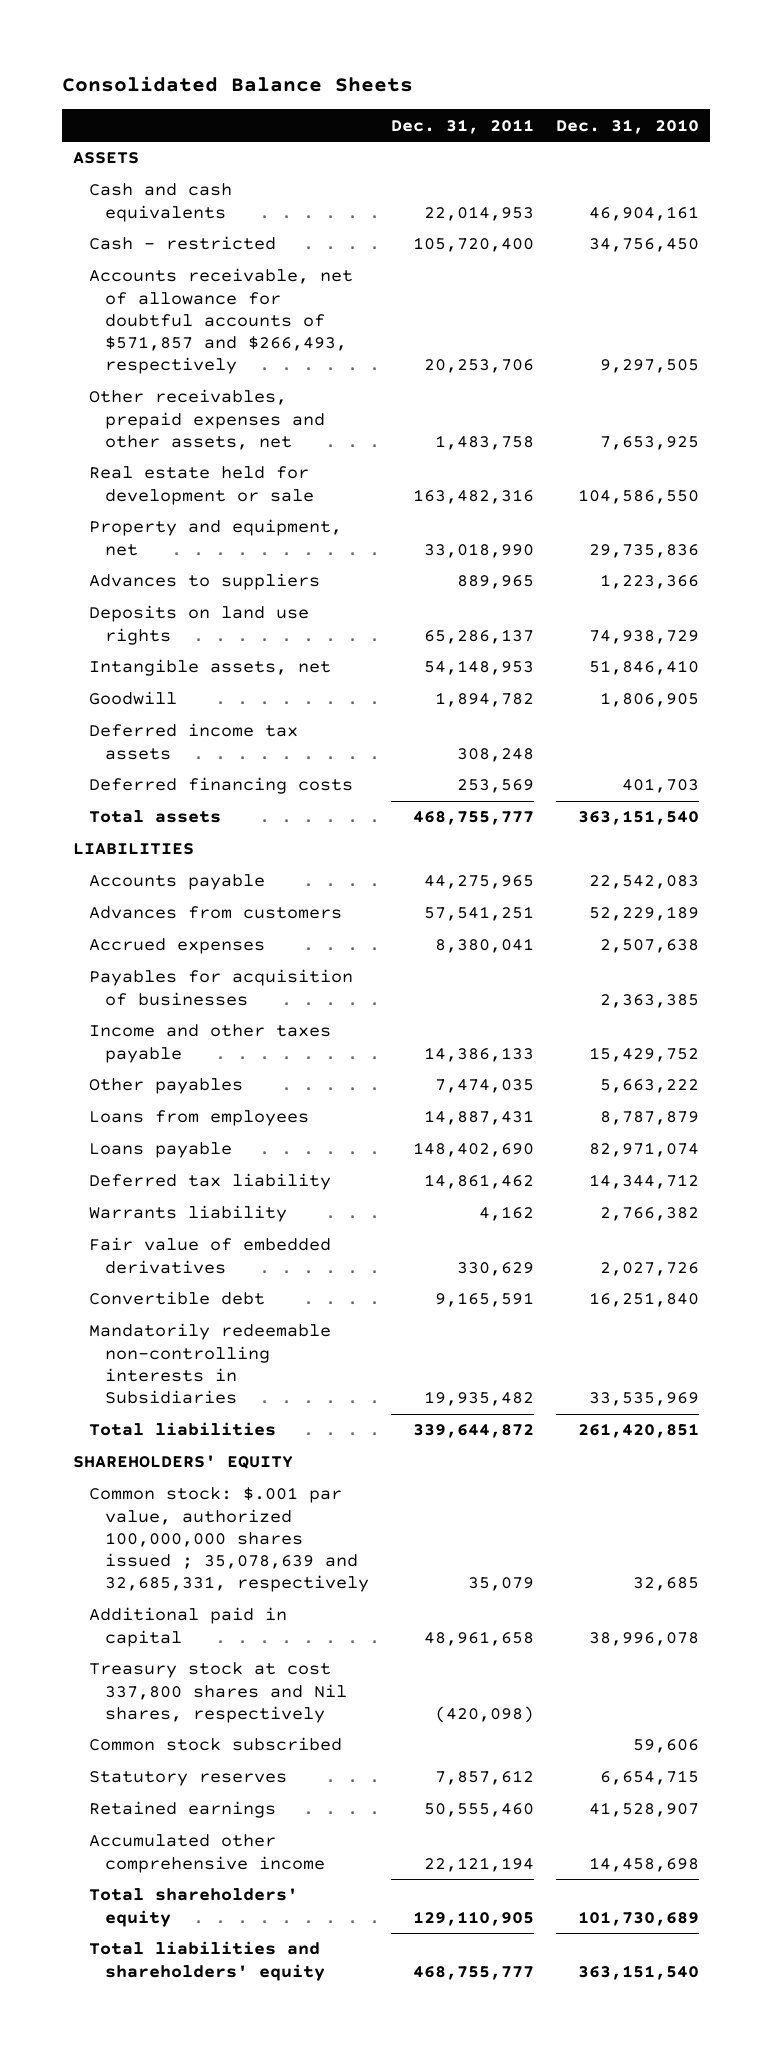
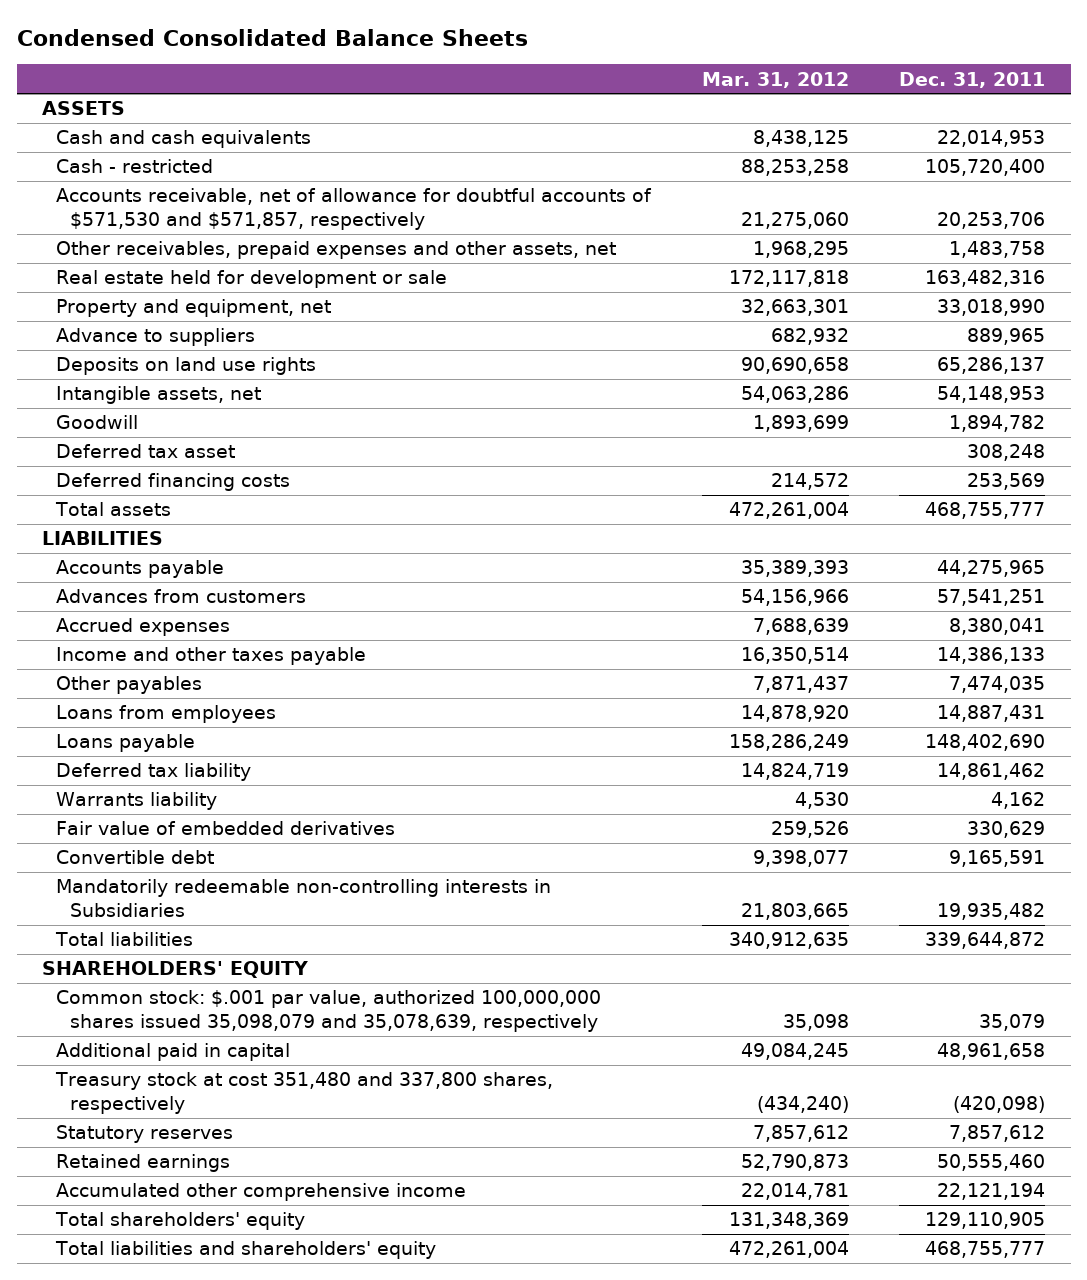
- Consolidated Balance Sheets
+ Condensed Consolidated Balance Sheets
- | Dec. 31, 2011 | Dec. 31, 2010
+ | Mar. 31, 2012 | Dec. 31, 2011
- Accounts receivable, net of allowance for doubtful accounts of $571,857 and $266,493, respectively | 20,253,706 | 9,297,505
+ Accounts receivable, net of allowance for doubtful accounts of $571,530 and $571,857, respectively | 21,275,060 | 20,253,706
- Advances to suppliers | 889,965 | 1,223,366
+ Advance to suppliers | 682,932 | 889,965
- Deferred income tax assets | 308,248 |
+ Deferred tax asset | | 308,248
- Payables for acquisition of businesses | | 2,363,385
- Common stock: $.001 par value, authorized 100,000,000 shares issued ; 35,078,639 and 32,685,331, respectively | 35,079 | 32,685
+ Common stock: $.001 par value, authorized 100,000,000 shares issued 35,098,079 and 35,078,639, respectively | 35,098 | 35,079
- Treasury stock at cost 337,800 shares and Nil shares, respectively | (420,098) |
- Common stock subscribed | | 59,606
+ Treasury stock at cost 351,480 and 337,800 shares, respectively | (434,240) | (420,098)

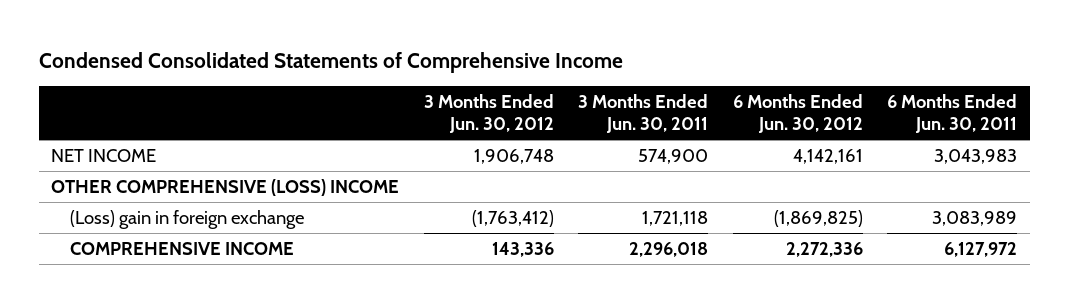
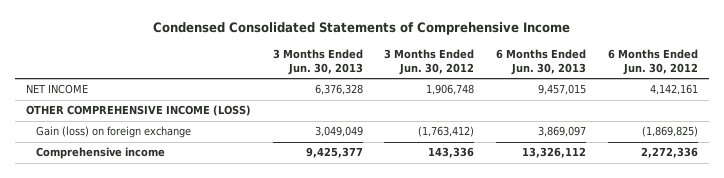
- | 3 Months Ended Jun. 30, 2012 | 3 Months Ended Jun. 30, 2011 | 6 Months Ended Jun. 30, 2012 | 6 Months Ended Jun. 30, 2011
+ | 3 Months Ended Jun. 30, 2013 | 3 Months Ended Jun. 30, 2012 | 6 Months Ended Jun. 30, 2013 | 6 Months Ended Jun. 30, 2012
- OTHER COMPREHENSIVE (LOSS) INCOME
- (Loss) gain in foreign exchange | (1,763,412) | 1,721,118 | (1,869,825) | 3,083,989
- COMPREHENSIVE INCOME | 143,336 | 2,296,018 | 2,272,336 | 6,127,972
+ OTHER COMPREHENSIVE INCOME (LOSS)
+ Gain (loss) on foreign exchange | 3,049,049 | (1,763,412) | 3,869,097 | (1,869,825)
+ Comprehensive income | 9,425,377 | 143,336 | 13,326,112 | 2,272,336

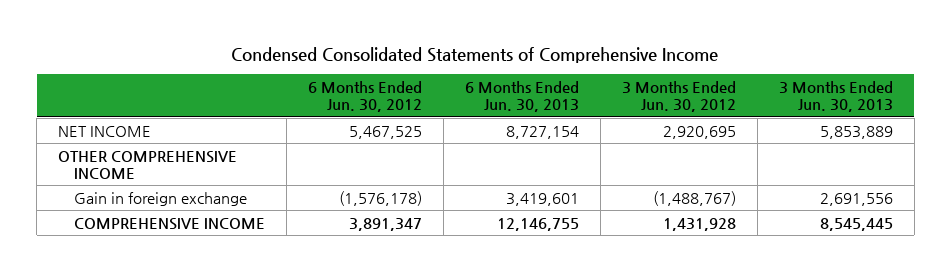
- | 3 Months Ended Jun. 30, 2013 | 3 Months Ended Jun. 30, 2012 | 6 Months Ended Jun. 30, 2013 | 6 Months Ended Jun. 30, 2012
+ | 6 Months Ended Jun. 30, 2012 | 6 Months Ended Jun. 30, 2013 | 3 Months Ended Jun. 30, 2012 | 3 Months Ended Jun. 30, 2013
- NET INCOME | 6,376,328 | 1,906,748 | 9,457,015 | 4,142,161
- OTHER COMPREHENSIVE INCOME (LOSS)
- Gain (loss) on foreign exchange | 3,049,049 | (1,763,412) | 3,869,097 | (1,869,825)
- Comprehensive income | 9,425,377 | 143,336 | 13,326,112 | 2,272,336
+ NET INCOME | 5,467,525 | 8,727,154 | 2,920,695 | 5,853,889
+ OTHER COMPREHENSIVE INCOME
+ Gain in foreign exchange | (1,576,178) | 3,419,601 | (1,488,767) | 2,691,556
+ COMPREHENSIVE INCOME | 3,891,347 | 12,146,755 | 1,431,928 | 8,545,445

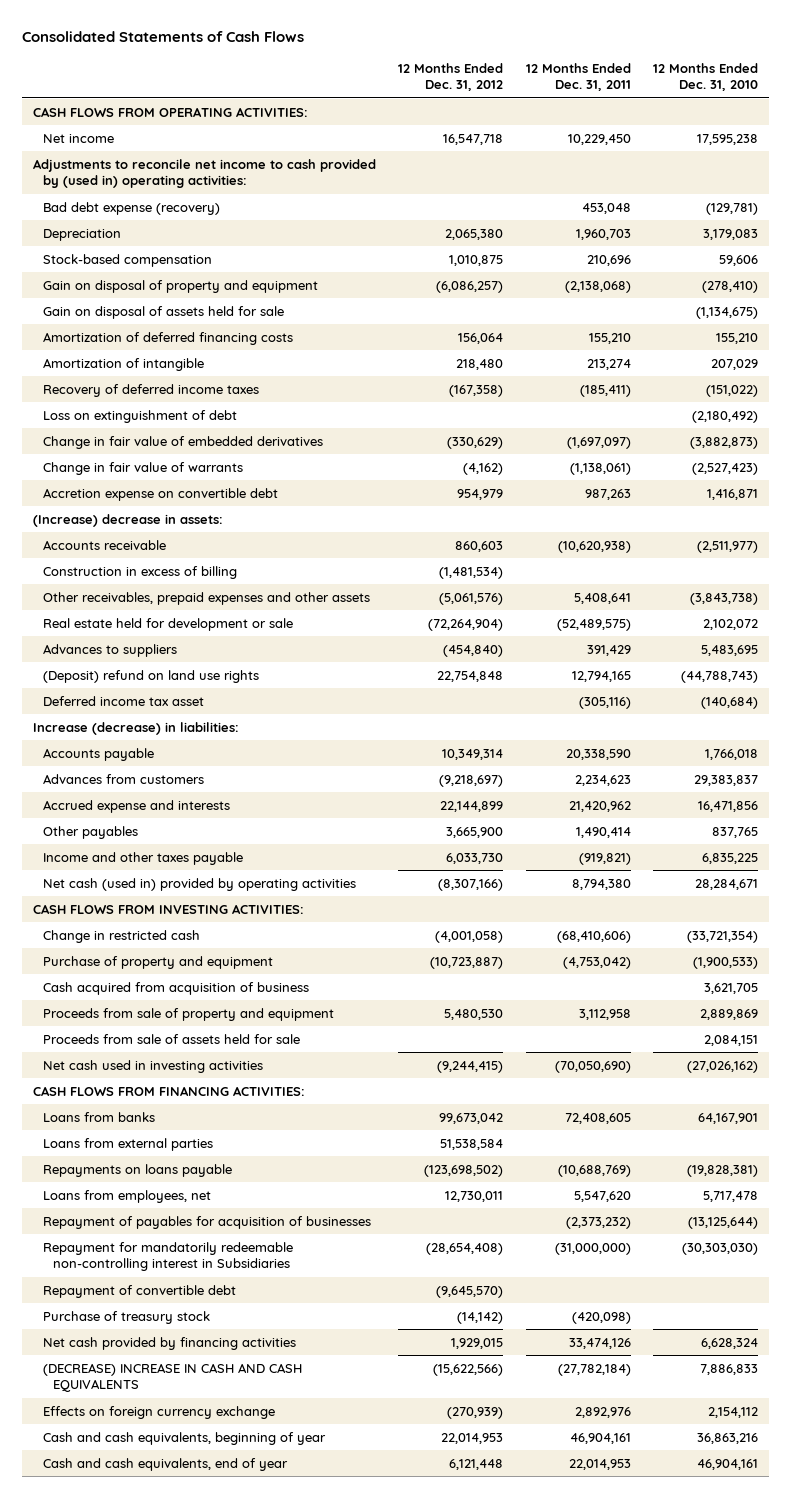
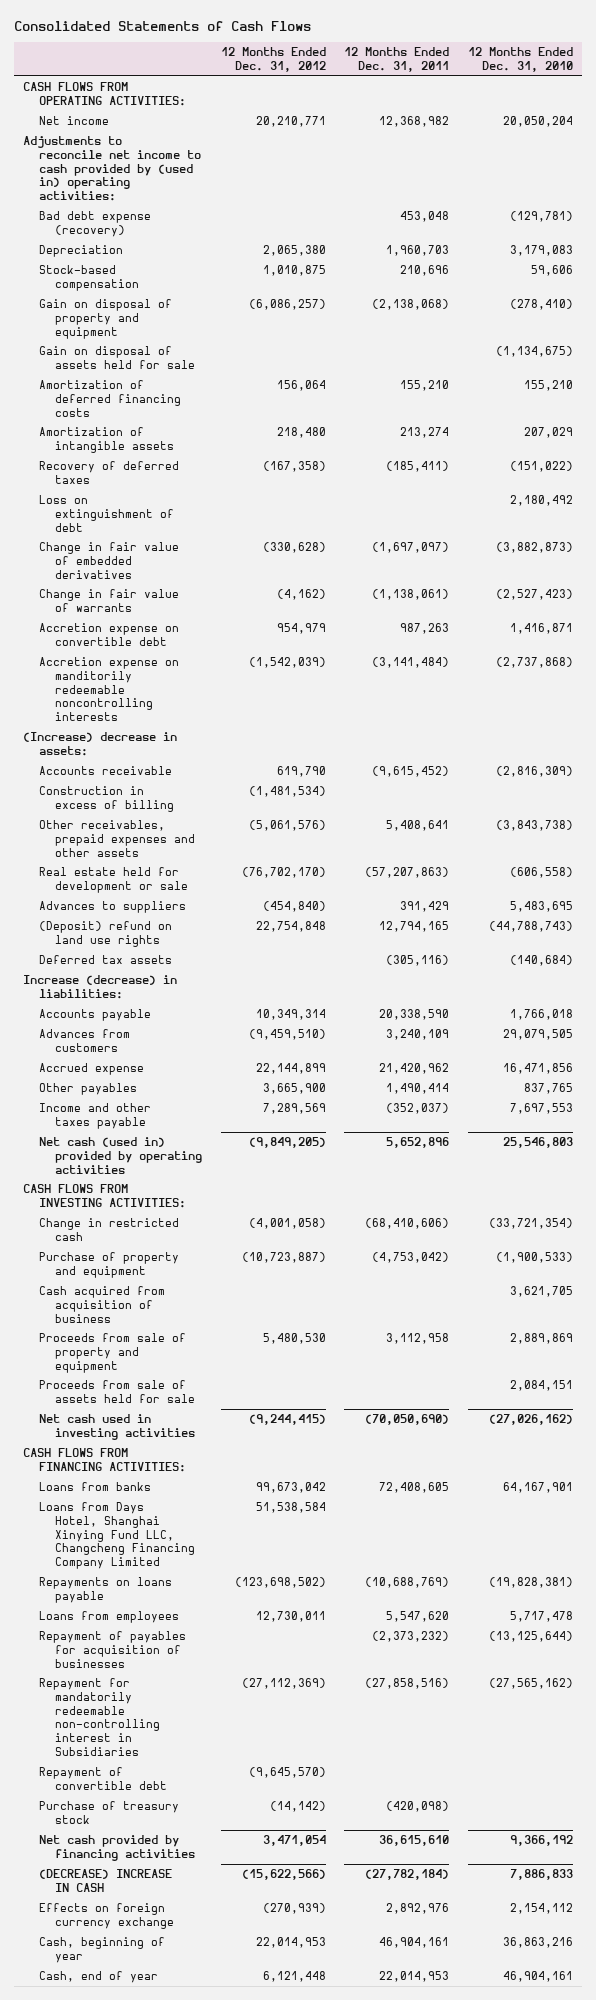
- Net income | 16,547,718 | 10,229,450 | 17,595,238
+ Net income | 20,210,771 | 12,368,982 | 20,050,204
- Amortization of intangible | 218,480 | 213,274 | 207,029
- Recovery of deferred income taxes | (167,358) | (185,411) | (151,022)
- Loss on extinguishment of debt | | | (2,180,492)
- Change in fair value of embedded derivatives | (330,629) | (1,697,097) | (3,882,873)
+ Amortization of intangible assets | 218,480 | 213,274 | 207,029
+ Recovery of deferred taxes | (167,358) | (185,411) | (151,022)
+ Loss on extinguishment of debt | | | 2,180,492
+ Change in fair value of embedded derivatives | (330,628) | (1,697,097) | (3,882,873)
+ Accretion expense on manditorily redeemable noncontrolling interests | (1,542,039) | (3,141,484) | (2,737,868)
- Accounts receivable | 860,603 | (10,620,938) | (2,511,977)
+ Accounts receivable | 619,790 | (9,615,452) | (2,816,309)
- Real estate held for development or sale | (72,264,904) | (52,489,575) | 2,102,072
+ Real estate held for development or sale | (76,702,170) | (57,207,863) | (606,558)
- Deferred income tax asset | | (305,116) | (140,684)
+ Deferred tax assets | | (305,116) | (140,684)
- Advances from customers | (9,218,697) | 2,234,623 | 29,383,837
- Accrued expense and interests | 22,144,899 | 21,420,962 | 16,471,856
+ Advances from customers | (9,459,510) | 3,240,109 | 29,079,505
+ Accrued expense | 22,144,899 | 21,420,962 | 16,471,856
- Income and other taxes payable | 6,033,730 | (919,821) | 6,835,225
- Net cash (used in) provided by operating activities | (8,307,166) | 8,794,380 | 28,284,671
+ Income and other taxes payable | 7,289,569 | (352,037) | 7,697,553
+ Net cash (used in) provided by operating activities | (9,849,205) | 5,652,896 | 25,546,803
- Loans from external parties | 51,538,584 | |
+ Loans from Days Hotel, Shanghai Xinying Fund LLC, Changcheng Financing Company Limited | 51,538,584 | |
- Loans from employees, net | 12,730,011 | 5,547,620 | 5,717,478
+ Loans from employees | 12,730,011 | 5,547,620 | 5,717,478
- Repayment for mandatorily redeemable non-controlling interest in Subsidiaries | (28,654,408) | (31,000,000) | (30,303,030)
+ Repayment for mandatorily redeemable non-controlling interest in Subsidiaries | (27,112,369) | (27,858,516) | (27,565,162)
- Net cash provided by financing activities | 1,929,015 | 33,474,126 | 6,628,324
- (DECREASE) INCREASE IN CASH AND CASH EQUIVALENTS | (15,622,566) | (27,782,184) | 7,886,833
+ Net cash provided by financing activities | 3,471,054 | 36,615,610 | 9,366,192
+ (DECREASE) INCREASE IN CASH | (15,622,566) | (27,782,184) | 7,886,833
- Cash and cash equivalents, beginning of year | 22,014,953 | 46,904,161 | 36,863,216
- Cash and cash equivalents, end of year | 6,121,448 | 22,014,953 | 46,904,161
+ Cash, beginning of year | 22,014,953 | 46,904,161 | 36,863,216
+ Cash, end of year | 6,121,448 | 22,014,953 | 46,904,161

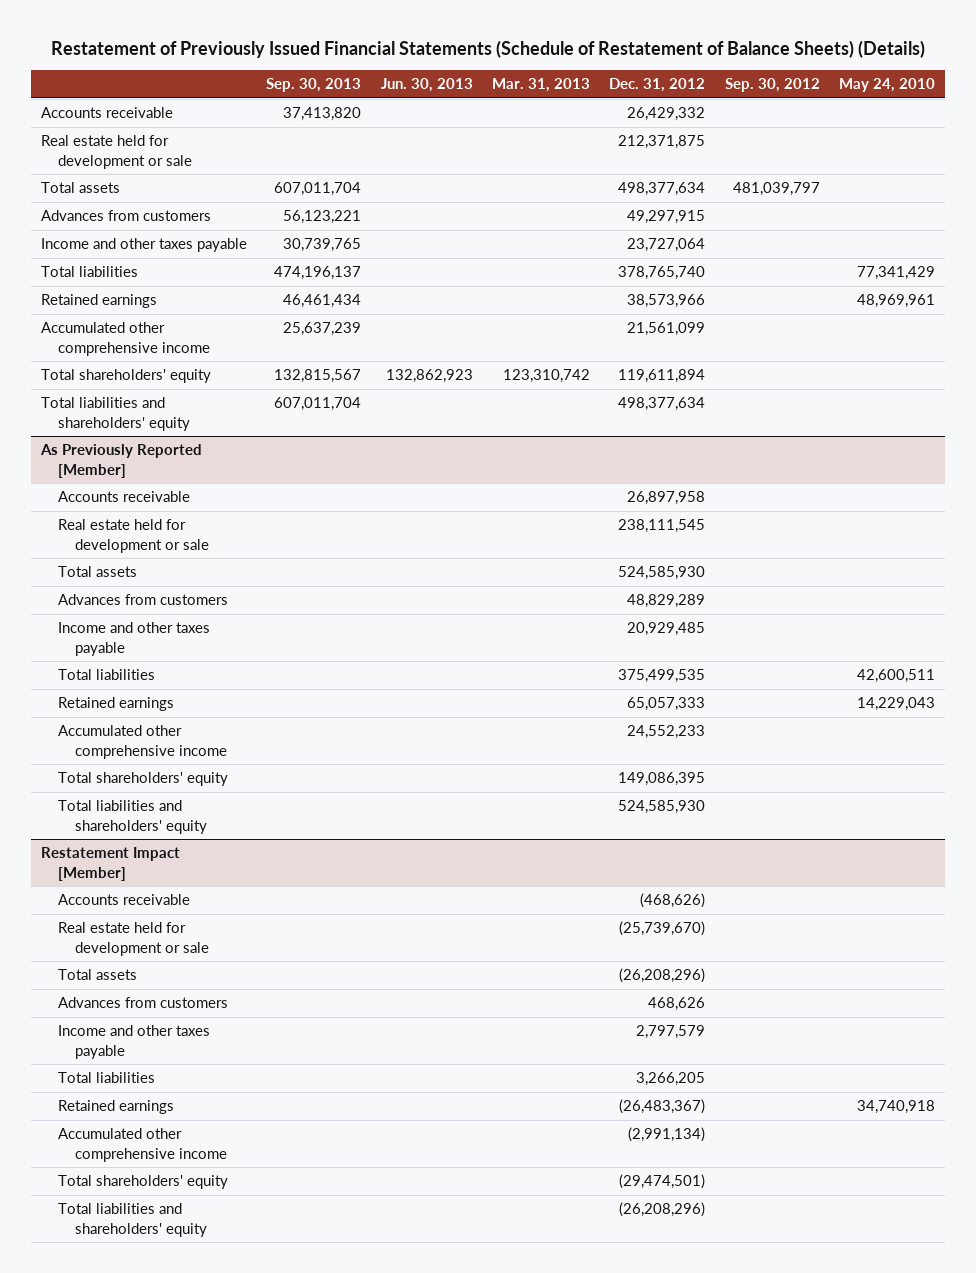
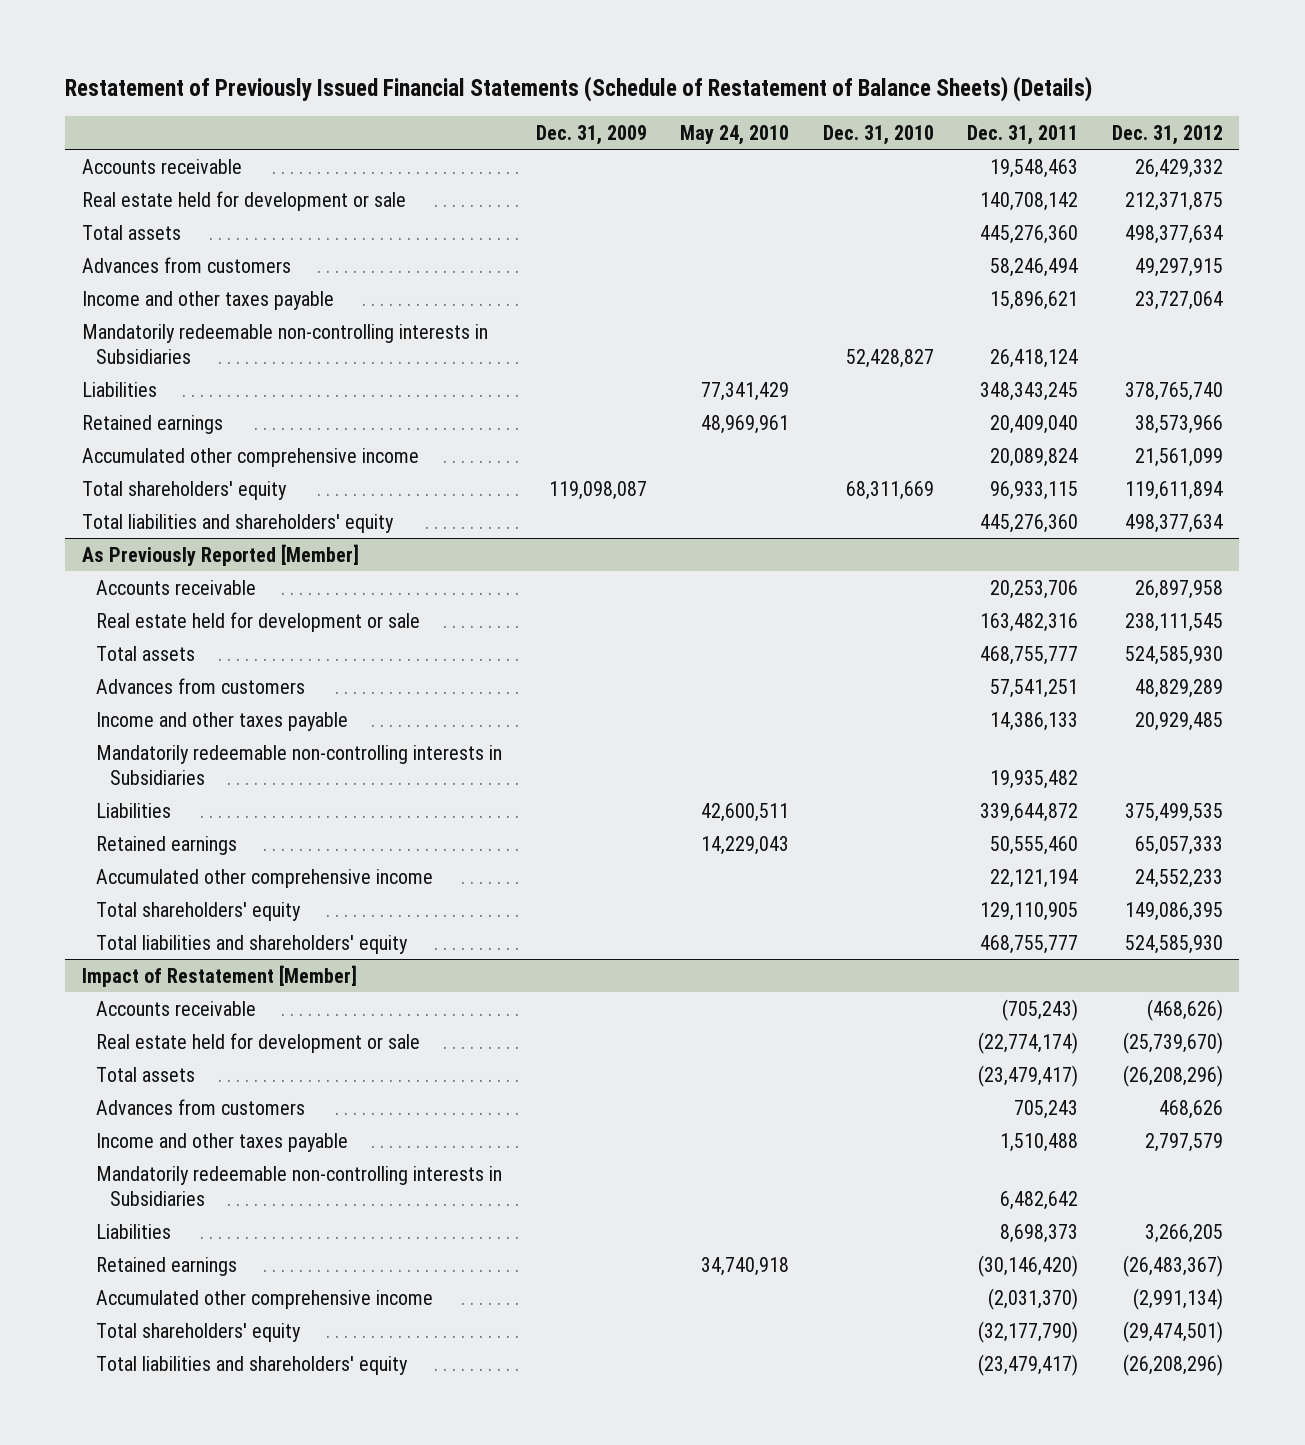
- | Sep. 30, 2013 | Jun. 30, 2013 | Mar. 31, 2013 | Dec. 31, 2012 | Sep. 30, 2012 | May 24, 2010
+ | Dec. 31, 2009 | May 24, 2010 | Dec. 31, 2010 | Dec. 31, 2011 | Dec. 31, 2012
- Total liabilities | 474,196,137 | | | 378,765,740 | | 77,341,429
+ Mandatorily redeemable non-controlling interests in Subsidiaries | | | 52,428,827 | 26,418,124 |
+ Liabilities | | 77,341,429 | | 348,343,245 | 378,765,740
@ As Previously Reported [Member]
- Total liabilities | | | | 375,499,535 | | 42,600,511
+ Mandatorily redeemable non-controlling interests in Subsidiaries | | | | 19,935,482 |
+ Liabilities | | 42,600,511 | | 339,644,872 | 375,499,535
- Restatement Impact [Member]
+ Impact of Restatement [Member]
- Total liabilities | | | | 3,266,205 | |
+ Mandatorily redeemable non-controlling interests in Subsidiaries | | | | 6,482,642 |
+ Liabilities | | | | 8,698,373 | 3,266,205

